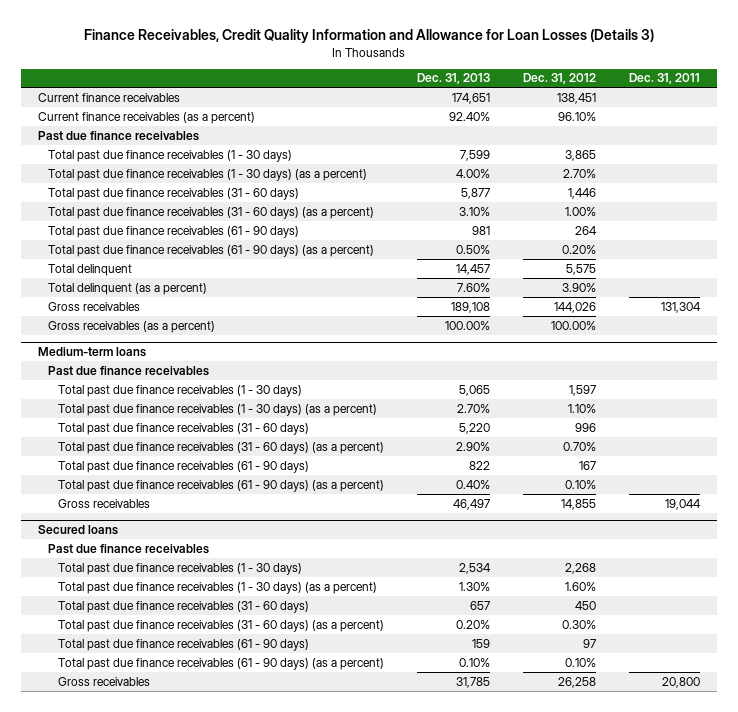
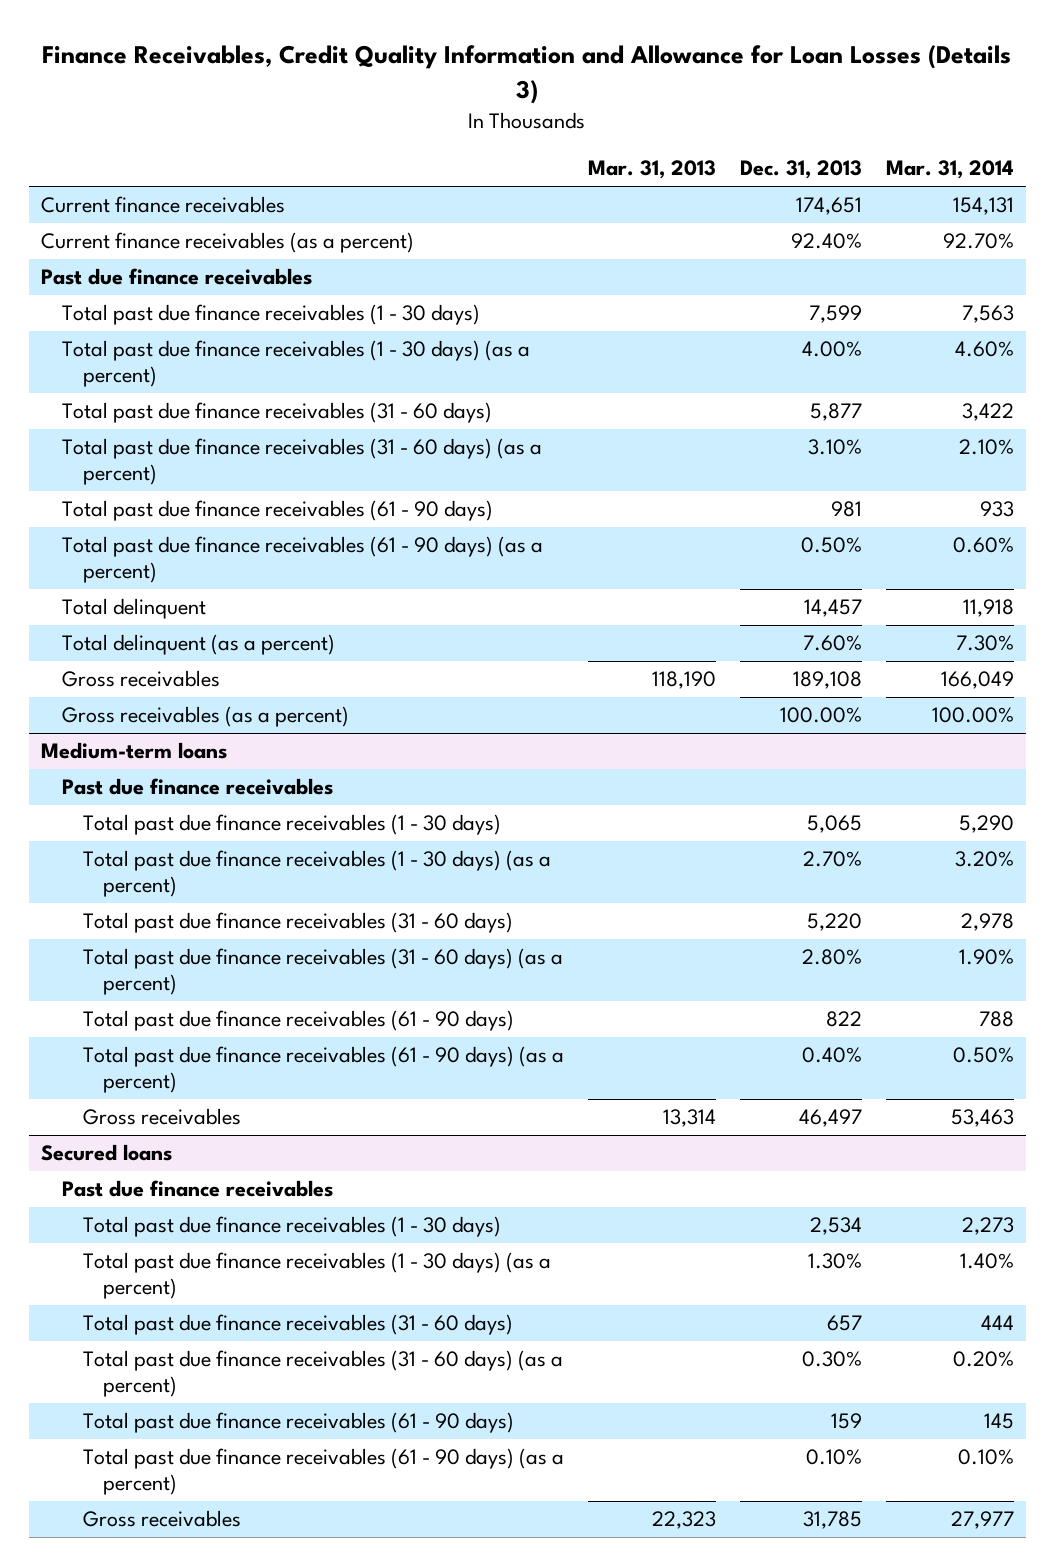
- | Dec. 31, 2013 | Dec. 31, 2012 | Dec. 31, 2011
+ | Mar. 31, 2013 | Dec. 31, 2013 | Mar. 31, 2014
@ Medium-term loans
- Total past due finance receivables (31 - 60 days) (as a percent) | 2.90% | 0.70% |
+ Total past due finance receivables (31 - 60 days) (as a percent) | | 2.80% | 1.90%
@ Secured loans
- Total past due finance receivables (31 - 60 days) (as a percent) | 0.20% | 0.30% |
+ Total past due finance receivables (31 - 60 days) (as a percent) | | 0.30% | 0.20%

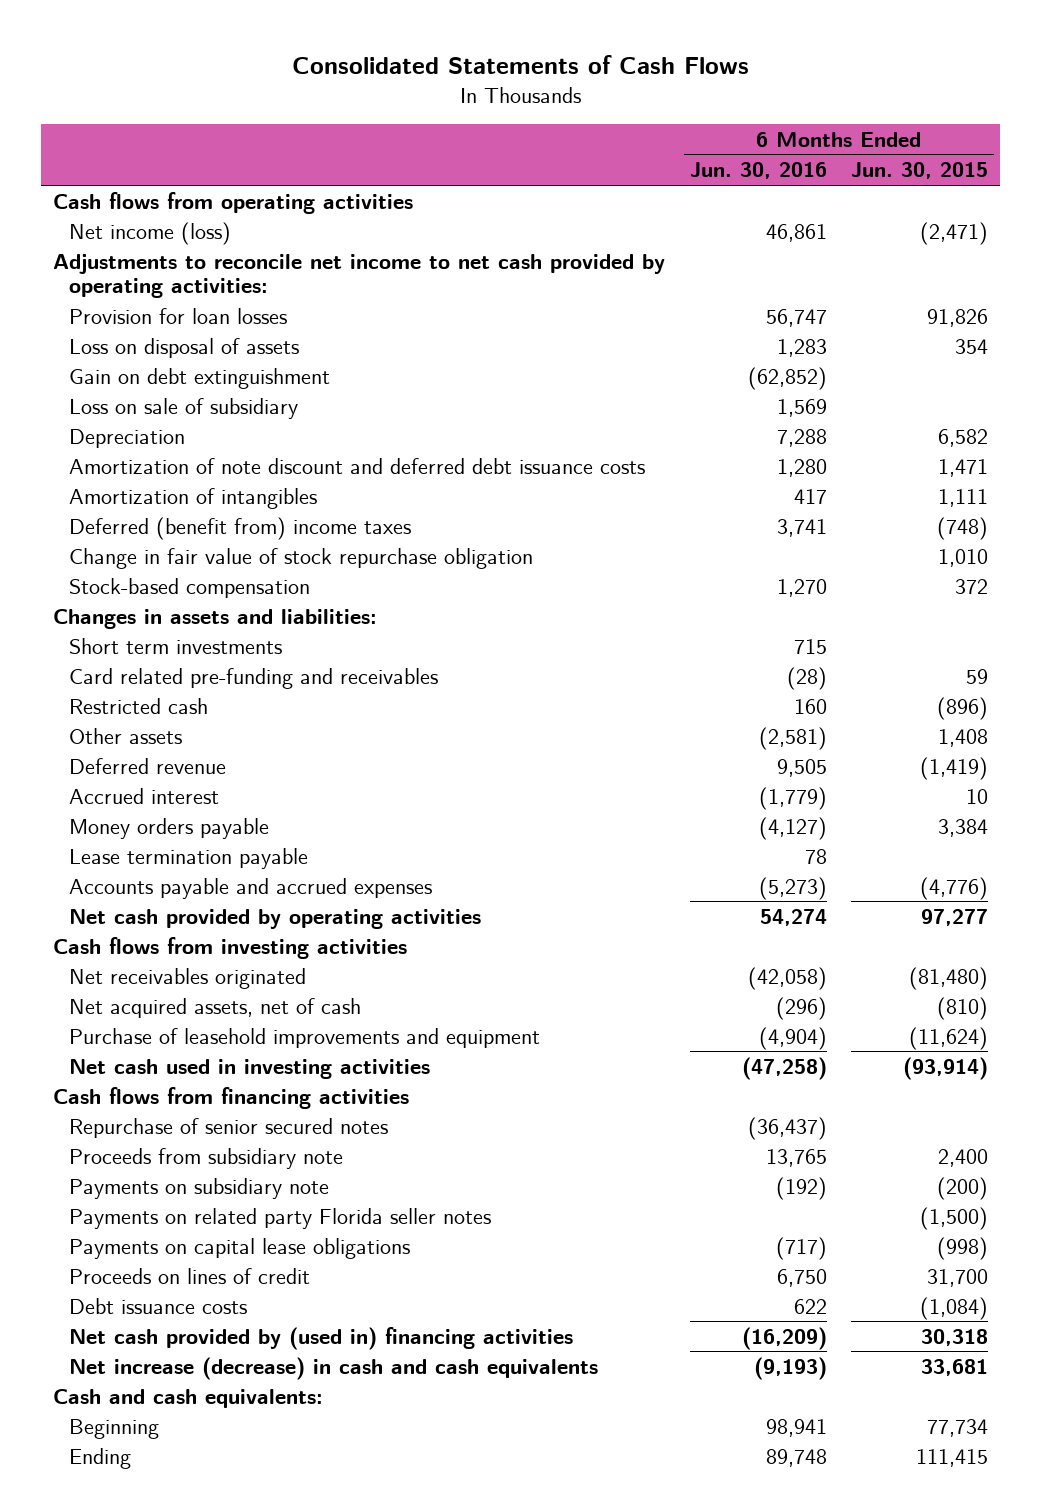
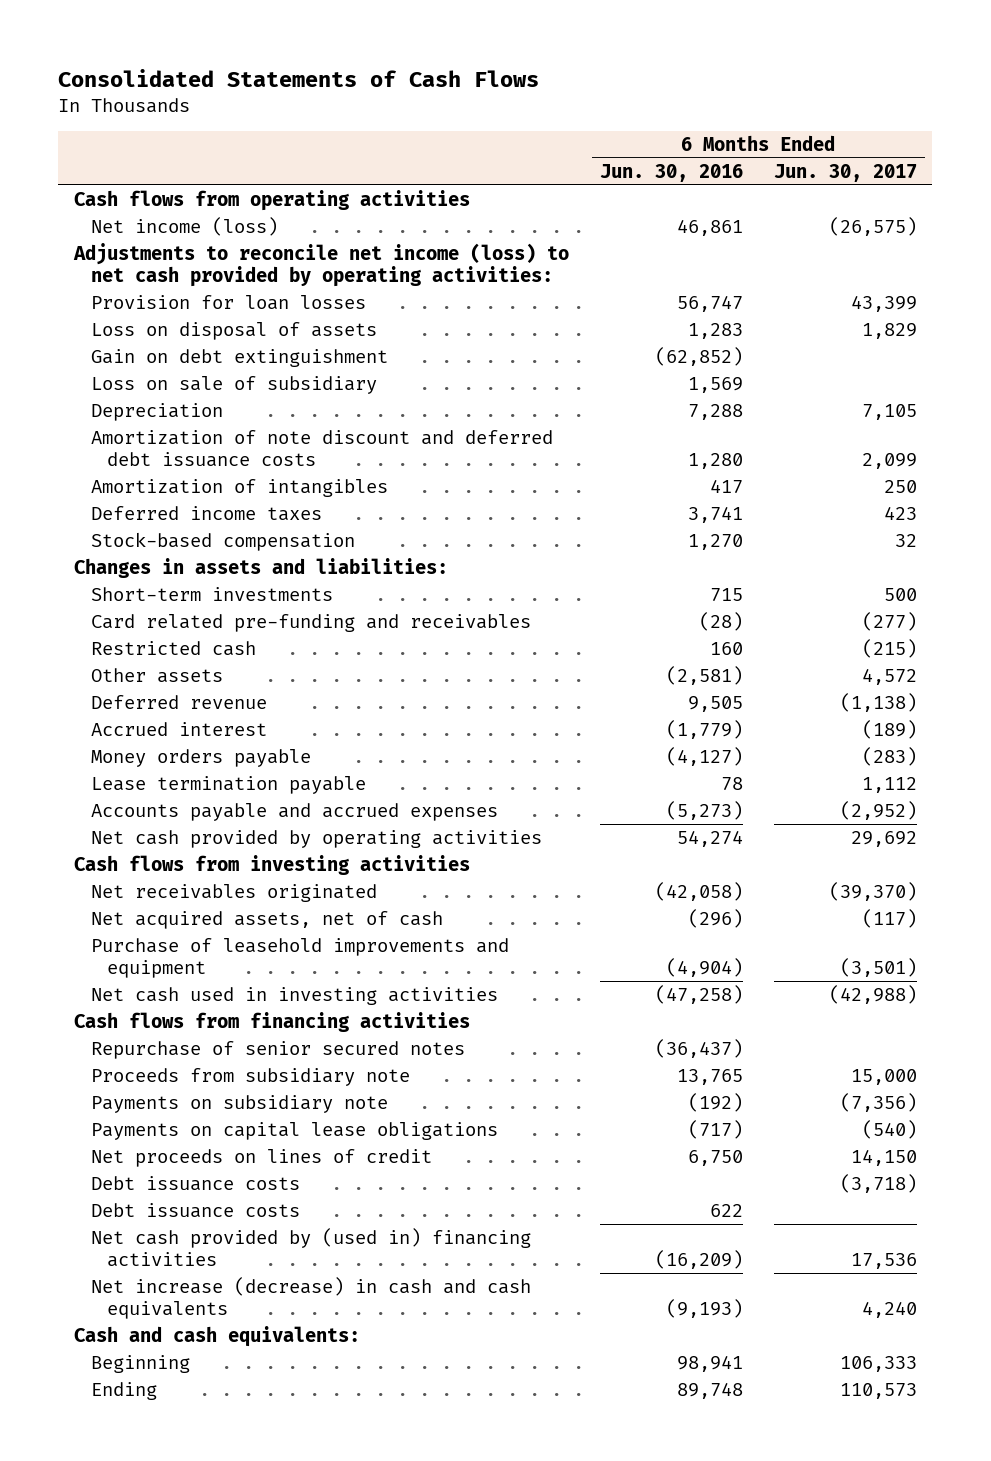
- | 6 Months Ended Jun. 30, 2016 | 6 Months Ended Jun. 30, 2015
+ | 6 Months Ended Jun. 30, 2016 | 6 Months Ended Jun. 30, 2017
- Adjustments to reconcile net income to net cash provided by operating activities:
+ Adjustments to reconcile net income (loss) to net cash provided by operating activities:
- Deferred (benefit from) income taxes | 3,741 | (748)
- Change in fair value of stock repurchase obligation | | 1,010
+ Deferred income taxes | 3,741 | 423
- Short term investments | 715 |
+ Short-term investments | 715 | 500
- Payments on related party Florida seller notes | | (1,500)
- Proceeds on lines of credit | 6,750 | 31,700
+ Net proceeds on lines of credit | 6,750 | 14,150
+ Debt issuance costs | | (3,718)

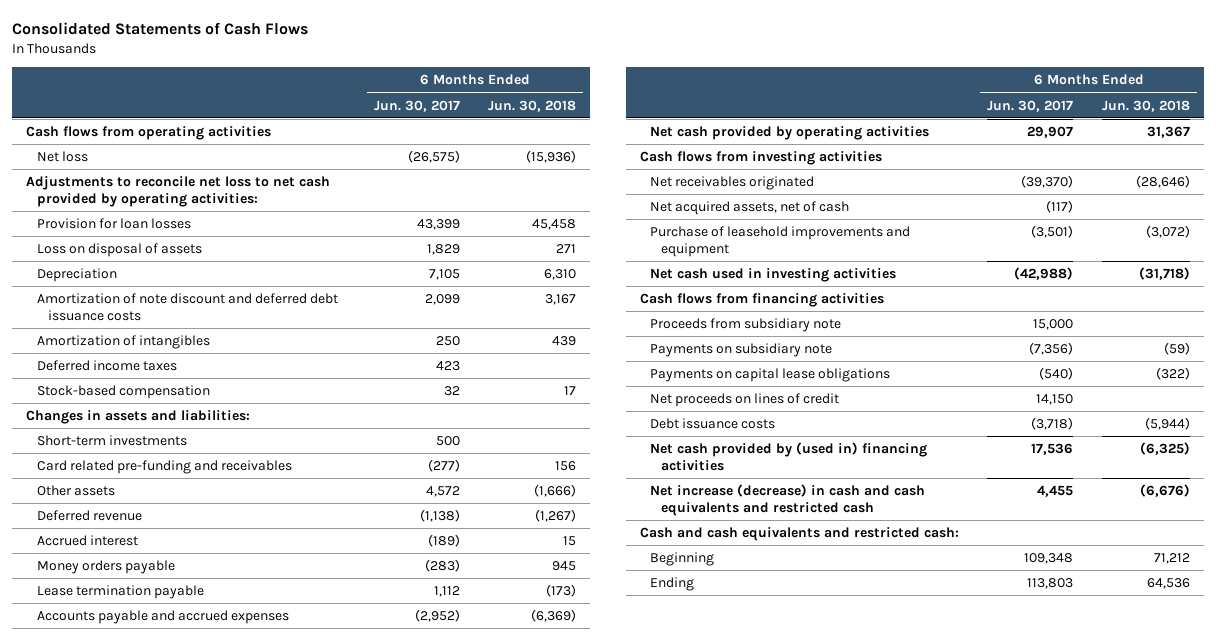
- | 6 Months Ended Jun. 30, 2016 | 6 Months Ended Jun. 30, 2017
+ | 6 Months Ended Jun. 30, 2017 | 6 Months Ended Jun. 30, 2018
- Net income (loss) | 46,861 | (26,575)
- Adjustments to reconcile net income (loss) to net cash provided by operating activities:
+ Net loss | (26,575) | (15,936)
+ Adjustments to reconcile net loss to net cash provided by operating activities:
- Gain on debt extinguishment | (62,852) |
- Loss on sale of subsidiary | 1,569 |
- Restricted cash | 160 | (215)
- Net cash provided by operating activities | 54,274 | 29,692
+ Net cash provided by operating activities | 29,907 | 31,367
- Repurchase of senior secured notes | (36,437) |
- Debt issuance costs | 622 |
- Net increase (decrease) in cash and cash equivalents | (9,193) | 4,240
- Cash and cash equivalents:
- Beginning | 98,941 | 106,333
- Ending | 89,748 | 110,573
+ Net increase (decrease) in cash and cash equivalents and restricted cash | 4,455 | (6,676)
+ Cash and cash equivalents and restricted cash:
+ Beginning | 109,348 | 71,212
+ Ending | 113,803 | 64,536

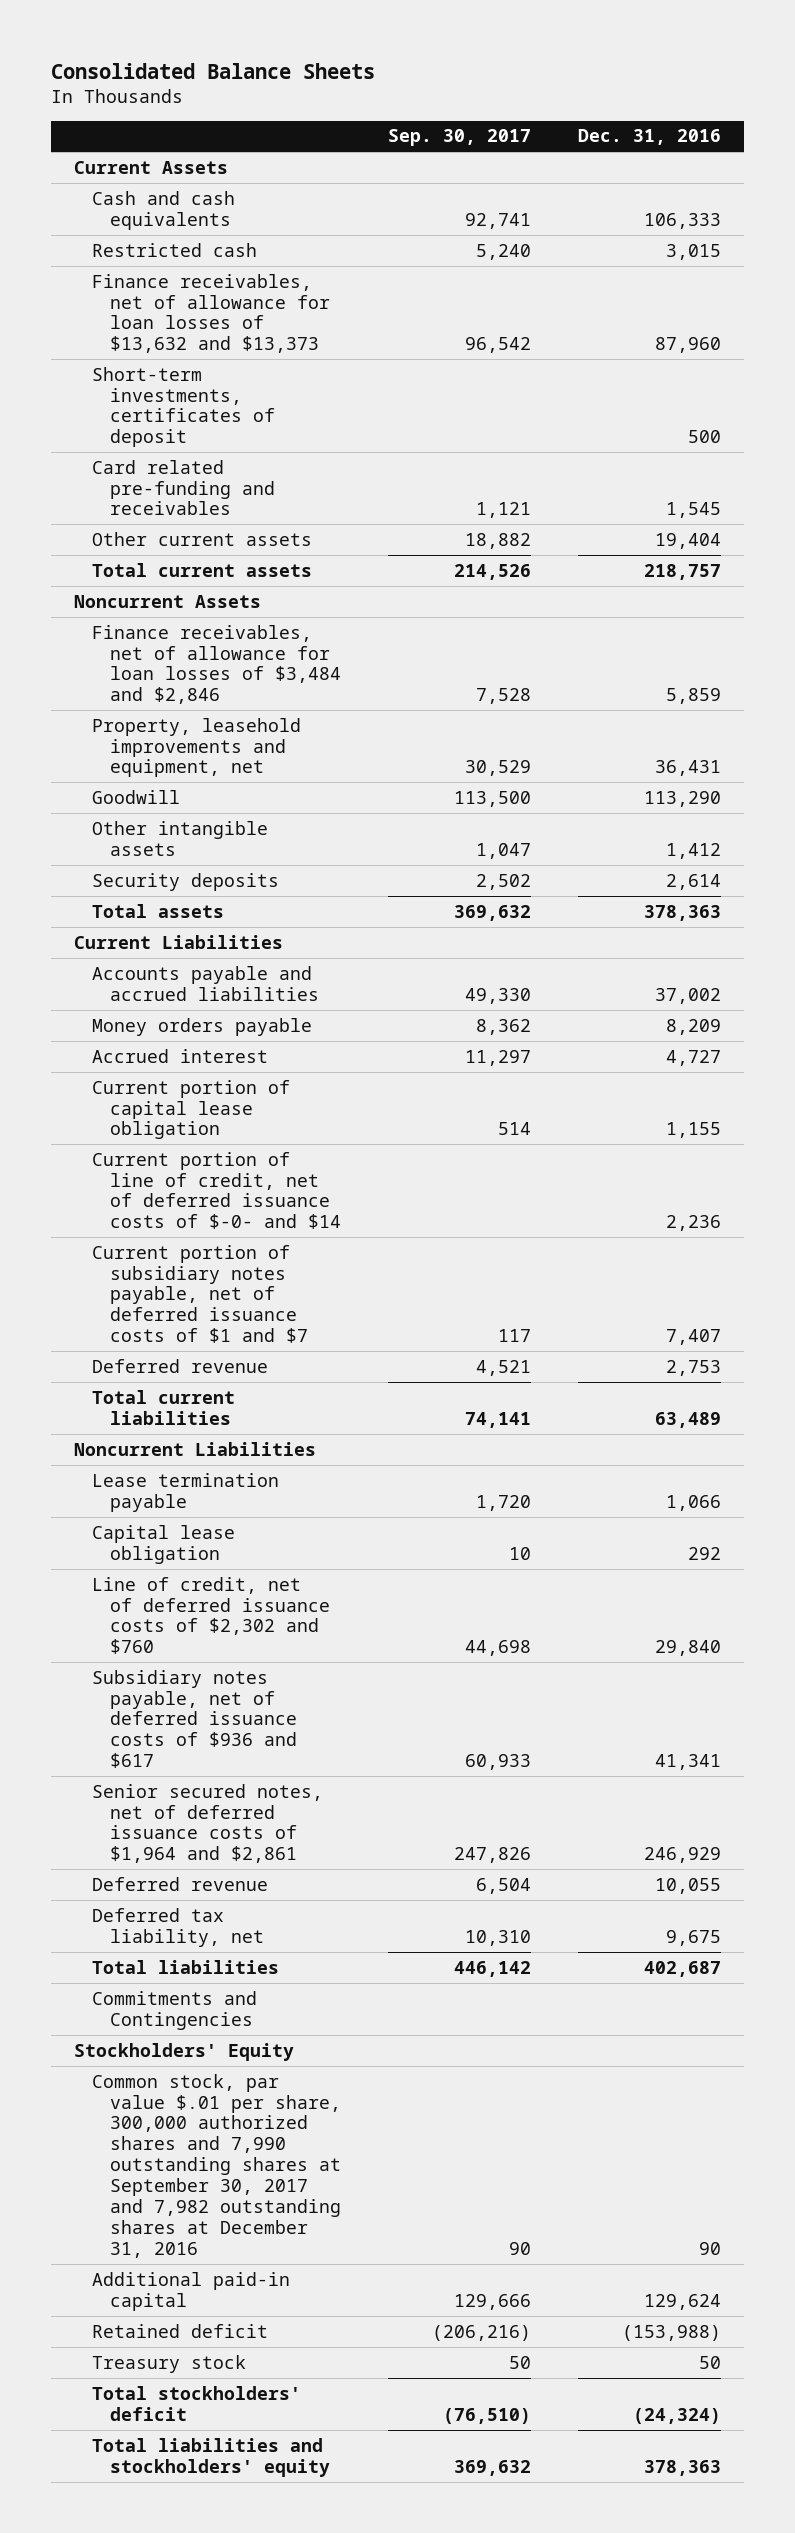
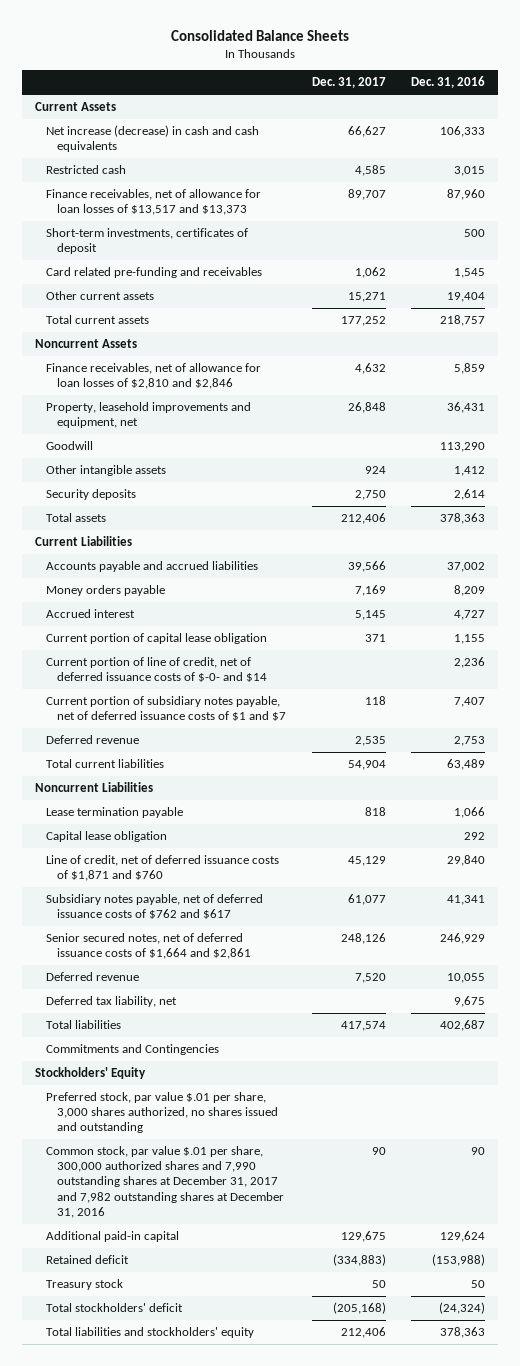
- | Sep. 30, 2017 | Dec. 31, 2016
+ | Dec. 31, 2017 | Dec. 31, 2016
- Cash and cash equivalents | 92,741 | 106,333
+ Net increase (decrease) in cash and cash equivalents | 66,627 | 106,333
- Finance receivables, net of allowance for loan losses of $13,632 and $13,373 | 96,542 | 87,960
+ Finance receivables, net of allowance for loan losses of $13,517 and $13,373 | 89,707 | 87,960
- Finance receivables, net of allowance for loan losses of $3,484 and $2,846 | 7,528 | 5,859
+ Finance receivables, net of allowance for loan losses of $2,810 and $2,846 | 4,632 | 5,859
- Line of credit, net of deferred issuance costs of $2,302 and $760 | 44,698 | 29,840
- Subsidiary notes payable, net of deferred issuance costs of $936 and $617 | 60,933 | 41,341
- Senior secured notes, net of deferred issuance costs of $1,964 and $2,861 | 247,826 | 246,929
+ Line of credit, net of deferred issuance costs of $1,871 and $760 | 45,129 | 29,840
+ Subsidiary notes payable, net of deferred issuance costs of $762 and $617 | 61,077 | 41,341
+ Senior secured notes, net of deferred issuance costs of $1,664 and $2,861 | 248,126 | 246,929
- Common stock, par value $.01 per share, 300,000 authorized shares and 7,990 outstanding shares at September 30, 2017 and 7,982 outstanding shares at December 31, 2016 | 90 | 90
+ Preferred stock, par value $.01 per share, 3,000 shares authorized, no shares issued and outstanding
+ Common stock, par value $.01 per share, 300,000 authorized shares and 7,990 outstanding shares at December 31, 2017 and 7,982 outstanding shares at December 31, 2016 | 90 | 90

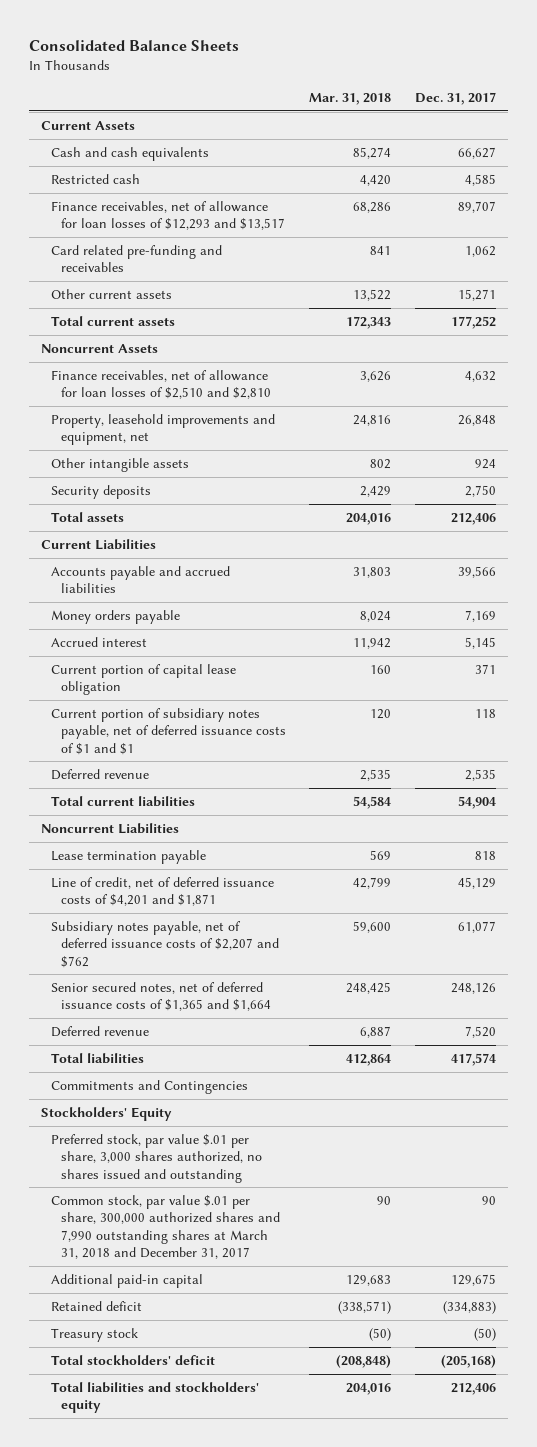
- | Dec. 31, 2017 | Dec. 31, 2016
+ | Mar. 31, 2018 | Dec. 31, 2017
- Net increase (decrease) in cash and cash equivalents | 66,627 | 106,333
+ Cash and cash equivalents | 85,274 | 66,627
- Finance receivables, net of allowance for loan losses of $13,517 and $13,373 | 89,707 | 87,960
- Short-term investments, certificates of deposit | | 500
+ Finance receivables, net of allowance for loan losses of $12,293 and $13,517 | 68,286 | 89,707
- Finance receivables, net of allowance for loan losses of $2,810 and $2,846 | 4,632 | 5,859
+ Finance receivables, net of allowance for loan losses of $2,510 and $2,810 | 3,626 | 4,632
- Goodwill | | 113,290
- Current portion of line of credit, net of deferred issuance costs of $-0- and $14 | | 2,236
- Current portion of subsidiary notes payable, net of deferred issuance costs of $1 and $7 | 118 | 7,407
+ Current portion of subsidiary notes payable, net of deferred issuance costs of $1 and $1 | 120 | 118
- Capital lease obligation | | 292
- Line of credit, net of deferred issuance costs of $1,871 and $760 | 45,129 | 29,840
- Subsidiary notes payable, net of deferred issuance costs of $762 and $617 | 61,077 | 41,341
- Senior secured notes, net of deferred issuance costs of $1,664 and $2,861 | 248,126 | 246,929
+ Line of credit, net of deferred issuance costs of $4,201 and $1,871 | 42,799 | 45,129
+ Subsidiary notes payable, net of deferred issuance costs of $2,207 and $762 | 59,600 | 61,077
+ Senior secured notes, net of deferred issuance costs of $1,365 and $1,664 | 248,425 | 248,126
- Deferred tax liability, net | | 9,675
- Common stock, par value $.01 per share, 300,000 authorized shares and 7,990 outstanding shares at December 31, 2017 and 7,982 outstanding shares at December 31, 2016 | 90 | 90
+ Common stock, par value $.01 per share, 300,000 authorized shares and 7,990 outstanding shares at March 31, 2018 and December 31, 2017 | 90 | 90
- Treasury stock | 50 | 50
+ Treasury stock | (50) | (50)

